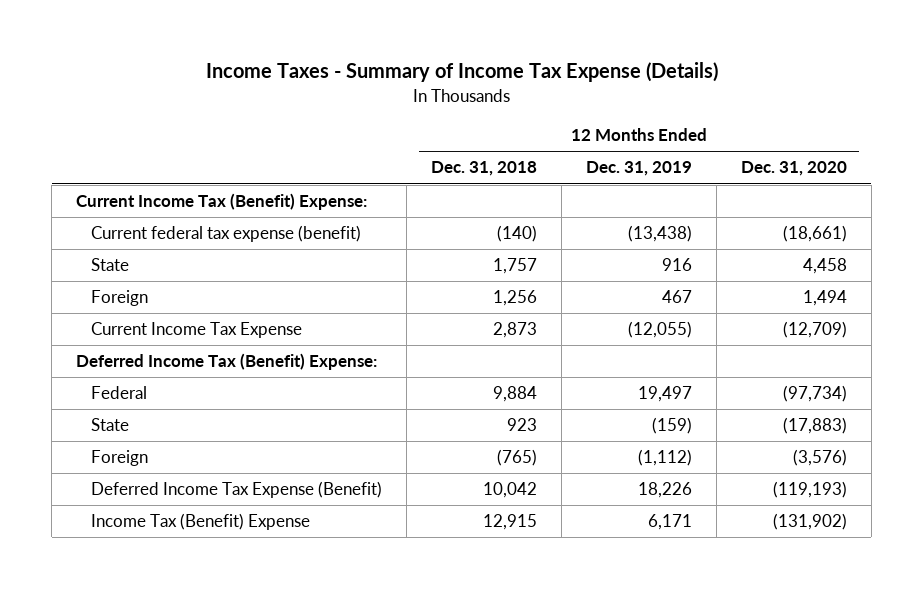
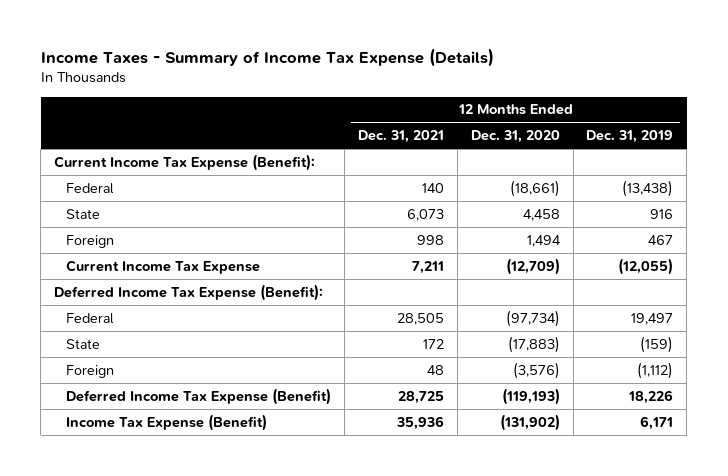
- | 12 Months Ended Dec. 31, 2018 | 12 Months Ended Dec. 31, 2019 | 12 Months Ended Dec. 31, 2020
+ | 12 Months Ended Dec. 31, 2021 | 12 Months Ended Dec. 31, 2020 | 12 Months Ended Dec. 31, 2019
- Current Income Tax (Benefit) Expense:
- Current federal tax expense (benefit) | (140) | (13,438) | (18,661)
+ Current Income Tax Expense (Benefit):
+ Federal | 140 | (18,661) | (13,438)
- Deferred Income Tax (Benefit) Expense:
+ Deferred Income Tax Expense (Benefit):
- Income Tax (Benefit) Expense | 12,915 | 6,171 | (131,902)
+ Income Tax Expense (Benefit) | 35,936 | (131,902) | 6,171

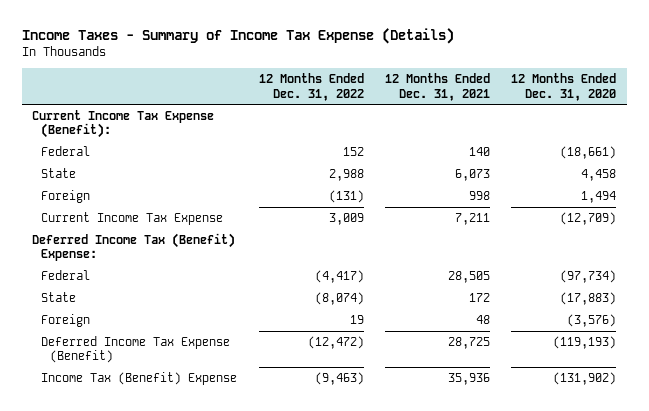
- | 12 Months Ended Dec. 31, 2021 | 12 Months Ended Dec. 31, 2020 | 12 Months Ended Dec. 31, 2019
+ | 12 Months Ended Dec. 31, 2022 | 12 Months Ended Dec. 31, 2021 | 12 Months Ended Dec. 31, 2020
- Deferred Income Tax Expense (Benefit):
+ Deferred Income Tax (Benefit) Expense:
- Income Tax Expense (Benefit) | 35,936 | (131,902) | 6,171
+ Income Tax (Benefit) Expense | (9,463) | 35,936 | (131,902)

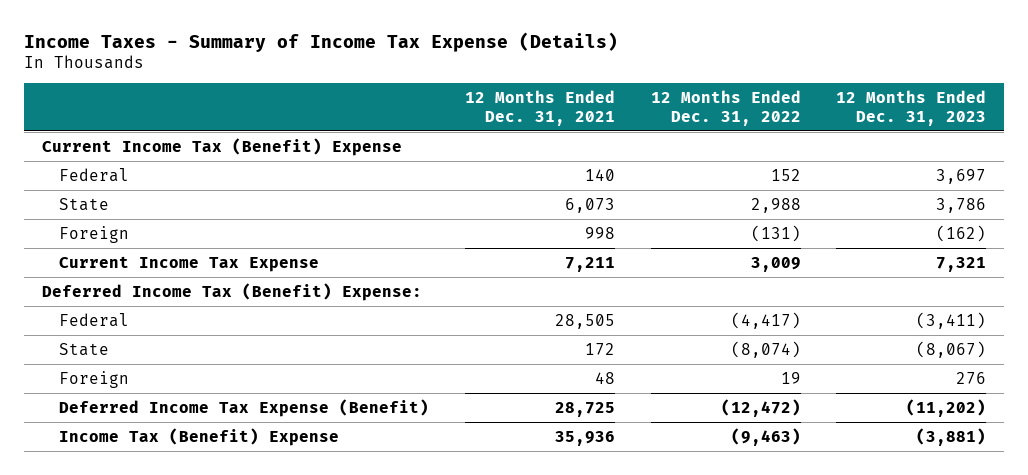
- | 12 Months Ended Dec. 31, 2022 | 12 Months Ended Dec. 31, 2021 | 12 Months Ended Dec. 31, 2020
+ | 12 Months Ended Dec. 31, 2021 | 12 Months Ended Dec. 31, 2022 | 12 Months Ended Dec. 31, 2023
- Current Income Tax Expense (Benefit):
+ Current Income Tax (Benefit) Expense

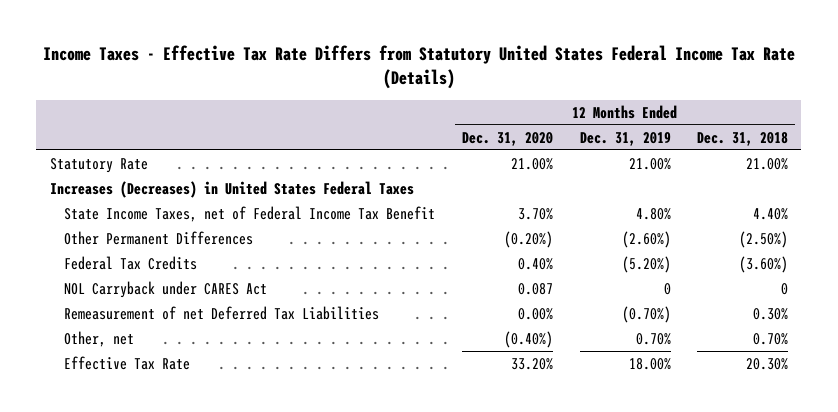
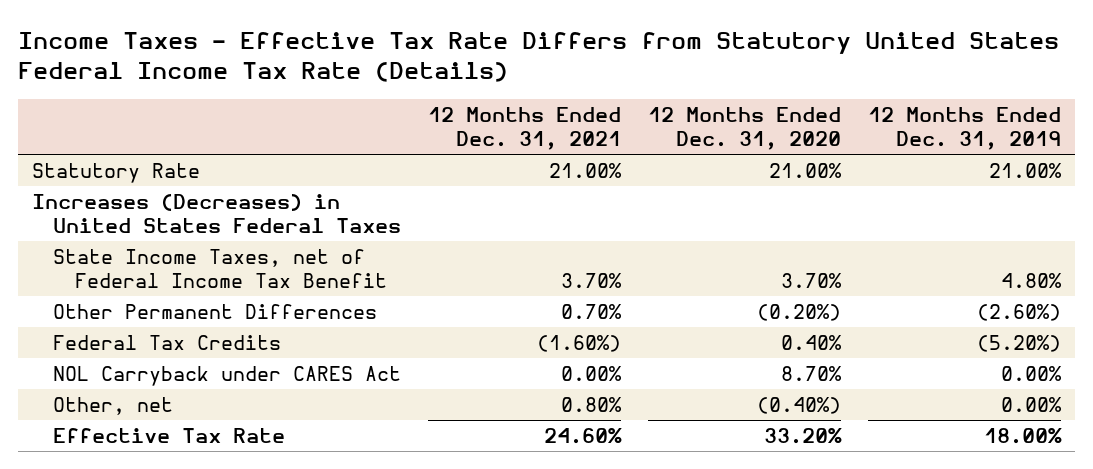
- | 12 Months Ended Dec. 31, 2020 | 12 Months Ended Dec. 31, 2019 | 12 Months Ended Dec. 31, 2018
+ | 12 Months Ended Dec. 31, 2021 | 12 Months Ended Dec. 31, 2020 | 12 Months Ended Dec. 31, 2019
- NOL Carryback under CARES Act | 0.087 | 0 | 0
- Remeasurement of net Deferred Tax Liabilities | 0.00% | (0.70%) | 0.30%
- Other, net | (0.40%) | 0.70% | 0.70%
+ NOL Carryback under CARES Act | 0.00% | 8.70% | 0.00%
+ Other, net | 0.80% | (0.40%) | 0.00%

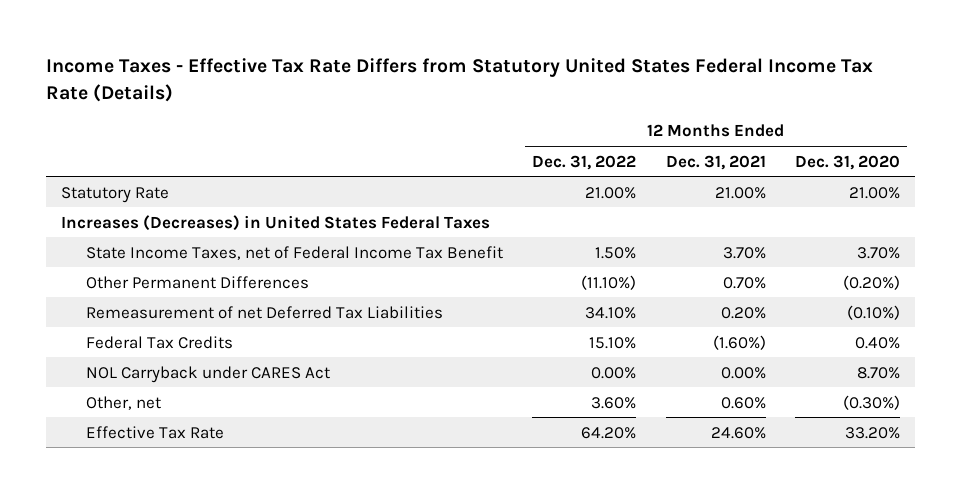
- | 12 Months Ended Dec. 31, 2021 | 12 Months Ended Dec. 31, 2020 | 12 Months Ended Dec. 31, 2019
+ | 12 Months Ended Dec. 31, 2022 | 12 Months Ended Dec. 31, 2021 | 12 Months Ended Dec. 31, 2020
+ Remeasurement of net Deferred Tax Liabilities | 34.10% | 0.20% | (0.10%)
- Other, net | 0.80% | (0.40%) | 0.00%
+ Other, net | 3.60% | 0.60% | (0.30%)

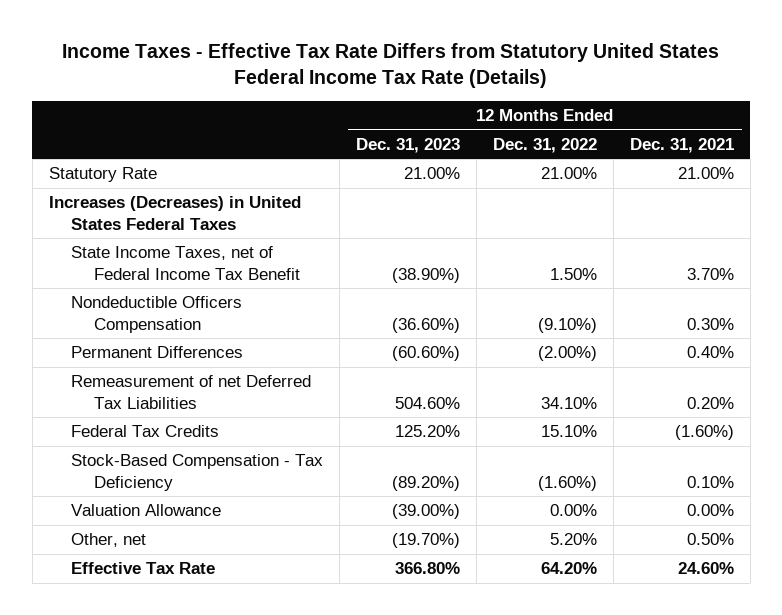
- | 12 Months Ended Dec. 31, 2022 | 12 Months Ended Dec. 31, 2021 | 12 Months Ended Dec. 31, 2020
+ | 12 Months Ended Dec. 31, 2023 | 12 Months Ended Dec. 31, 2022 | 12 Months Ended Dec. 31, 2021
- Other Permanent Differences | (11.10%) | 0.70% | (0.20%)
+ Nondeductible Officers Compensation | (36.60%) | (9.10%) | 0.30%
+ Permanent Differences | (60.60%) | (2.00%) | 0.40%
- NOL Carryback under CARES Act | 0.00% | 0.00% | 8.70%
- Other, net | 3.60% | 0.60% | (0.30%)
+ Stock-Based Compensation - Tax Deficiency | (89.20%) | (1.60%) | 0.10%
+ Valuation Allowance | (39.00%) | 0.00% | 0.00%
+ Other, net | (19.70%) | 5.20% | 0.50%

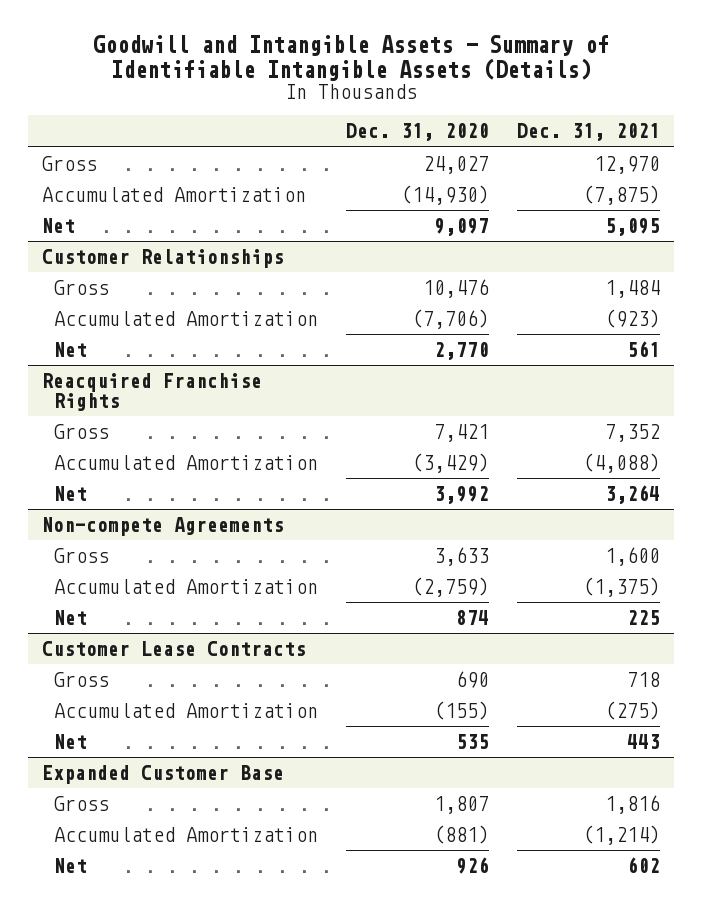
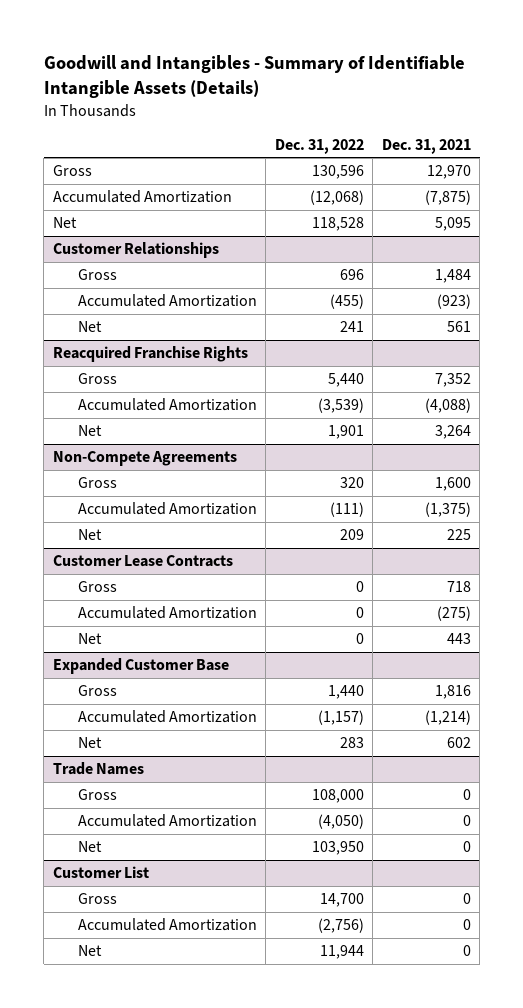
- Goodwill and Intangible Assets - Summary of Identifiable Intangible Assets (Details)
+ Goodwill and Intangibles - Summary of Identifiable Intangible Assets (Details)
- | Dec. 31, 2020 | Dec. 31, 2021
+ | Dec. 31, 2022 | Dec. 31, 2021
- Non-compete Agreements
+ Non-Compete Agreements
+ Trade Names
+ Gross | 108,000 | 0
+ Accumulated Amortization | (4,050) | 0
+ Net | 103,950 | 0
+ Customer List
+ Gross | 14,700 | 0
+ Accumulated Amortization | (2,756) | 0
+ Net | 11,944 | 0

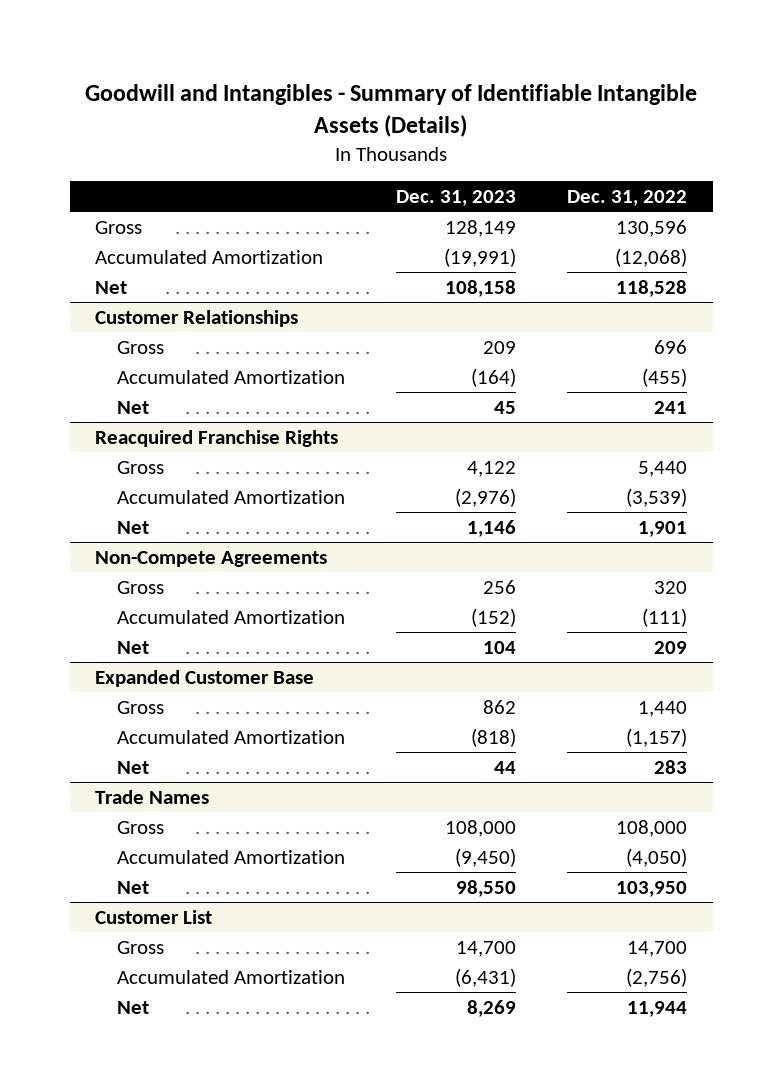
- | Dec. 31, 2022 | Dec. 31, 2021
+ | Dec. 31, 2023 | Dec. 31, 2022
- Customer Lease Contracts
- Gross | 0 | 718
- Accumulated Amortization | 0 | (275)
- Net | 0 | 443

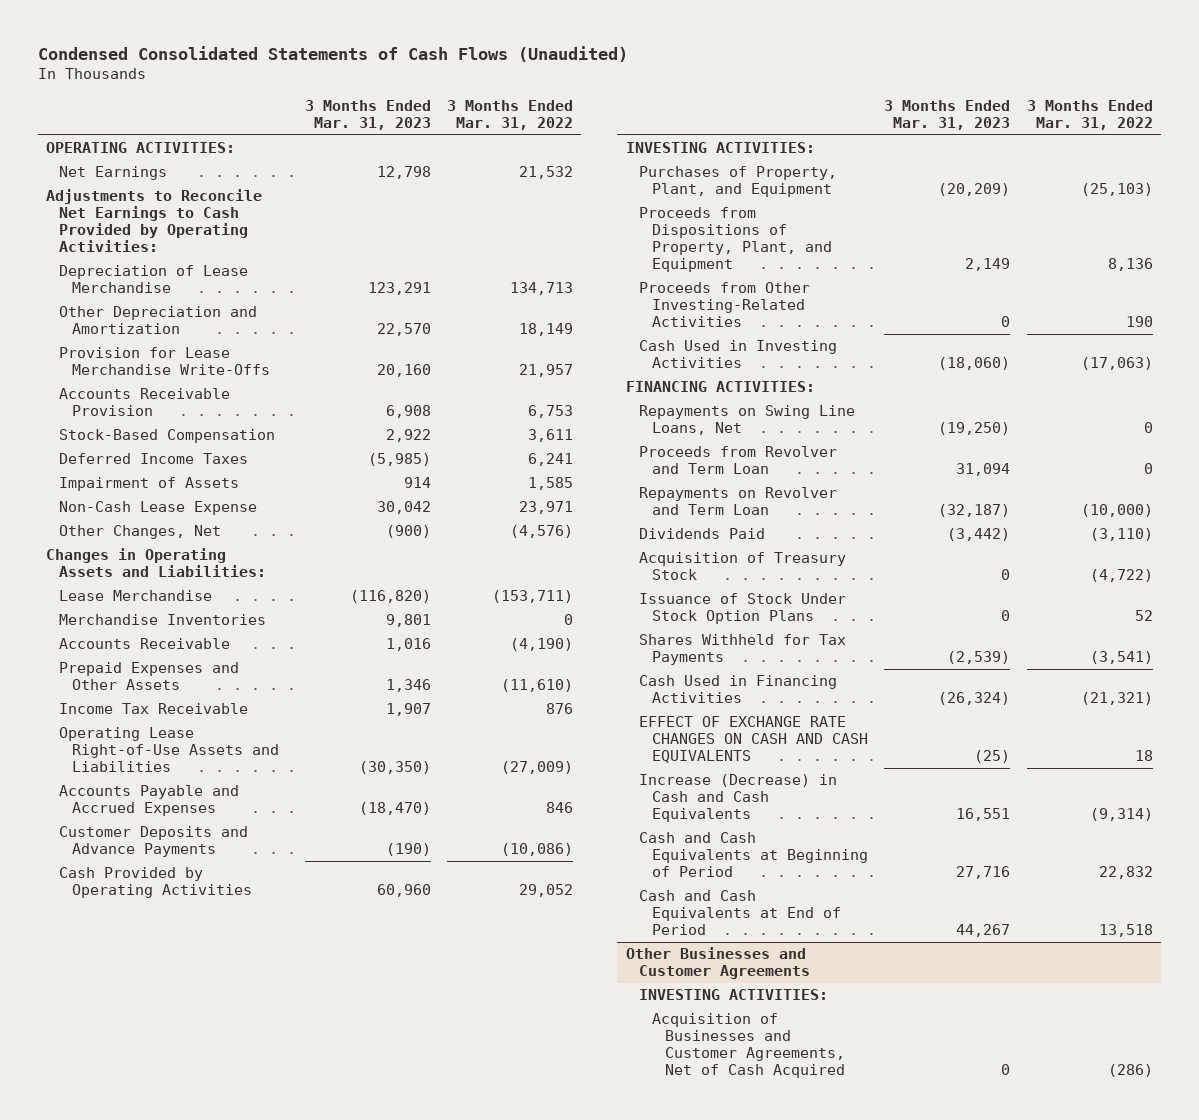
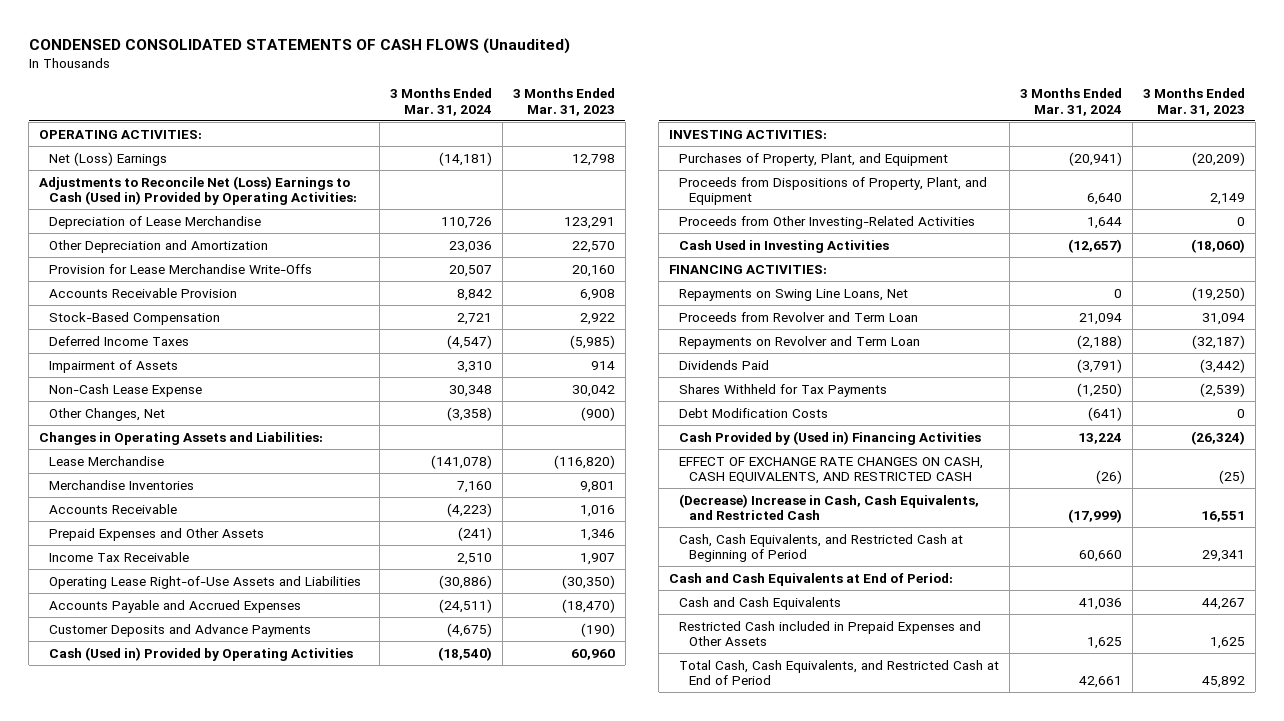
- Condensed Consolidated Statements of Cash Flows (Unaudited)
+ CONDENSED CONSOLIDATED STATEMENTS OF CASH FLOWS (Unaudited)
- | 3 Months Ended Mar. 31, 2023 | 3 Months Ended Mar. 31, 2022
+ | 3 Months Ended Mar. 31, 2024 | 3 Months Ended Mar. 31, 2023
- Net Earnings | 12,798 | 21,532
- Adjustments to Reconcile Net Earnings to Cash Provided by Operating Activities:
+ Net (Loss) Earnings | (14,181) | 12,798
+ Adjustments to Reconcile Net (Loss) Earnings to Cash (Used in) Provided by Operating Activities:
- Cash Provided by Operating Activities | 60,960 | 29,052
+ Cash (Used in) Provided by Operating Activities | (18,540) | 60,960
- Acquisition of Treasury Stock | 0 | (4,722)
- Issuance of Stock Under Stock Option Plans | 0 | 52
- Cash Used in Financing Activities | (26,324) | (21,321)
- EFFECT OF EXCHANGE RATE CHANGES ON CASH AND CASH EQUIVALENTS | (25) | 18
- Increase (Decrease) in Cash and Cash Equivalents | 16,551 | (9,314)
- Cash and Cash Equivalents at Beginning of Period | 27,716 | 22,832
- Cash and Cash Equivalents at End of Period | 44,267 | 13,518
- Other Businesses and Customer Agreements
- INVESTING ACTIVITIES:
- Acquisition of Businesses and Customer Agreements, Net of Cash Acquired | 0 | (286)
+ Debt Modification Costs | (641) | 0
+ Cash Provided by (Used in) Financing Activities | 13,224 | (26,324)
+ EFFECT OF EXCHANGE RATE CHANGES ON CASH, CASH EQUIVALENTS, AND RESTRICTED CASH | (26) | (25)
+ (Decrease) Increase in Cash, Cash Equivalents, and Restricted Cash | (17,999) | 16,551
+ Cash, Cash Equivalents, and Restricted Cash at Beginning of Period | 60,660 | 29,341
+ Cash and Cash Equivalents at End of Period:
+ Cash and Cash Equivalents | 41,036 | 44,267
+ Restricted Cash included in Prepaid Expenses and Other Assets | 1,625 | 1,625
+ Total Cash, Cash Equivalents, and Restricted Cash at End of Period | 42,661 | 45,892

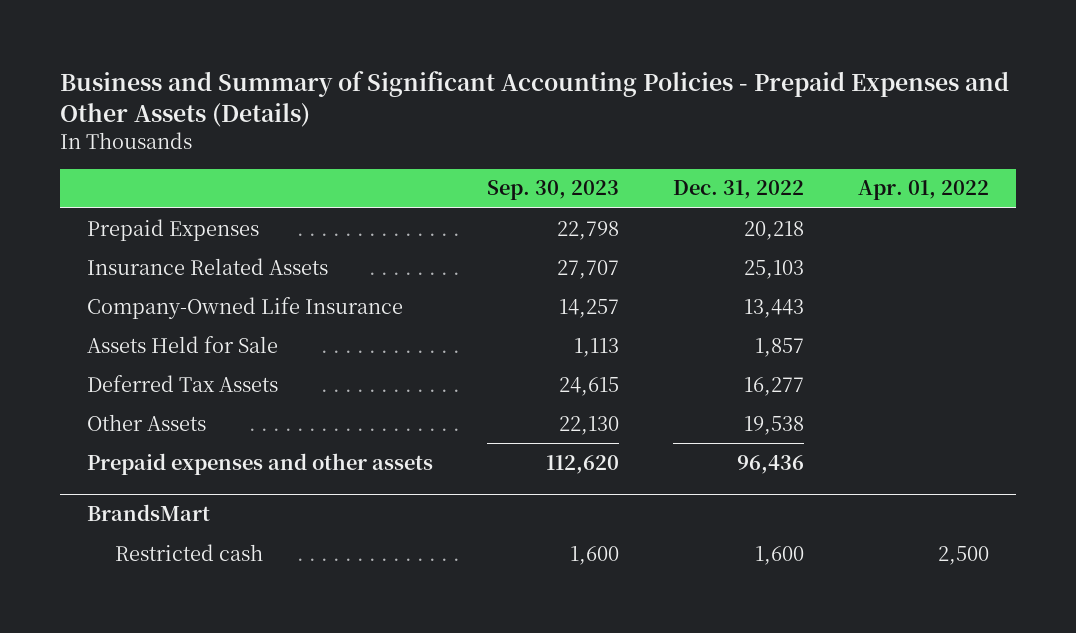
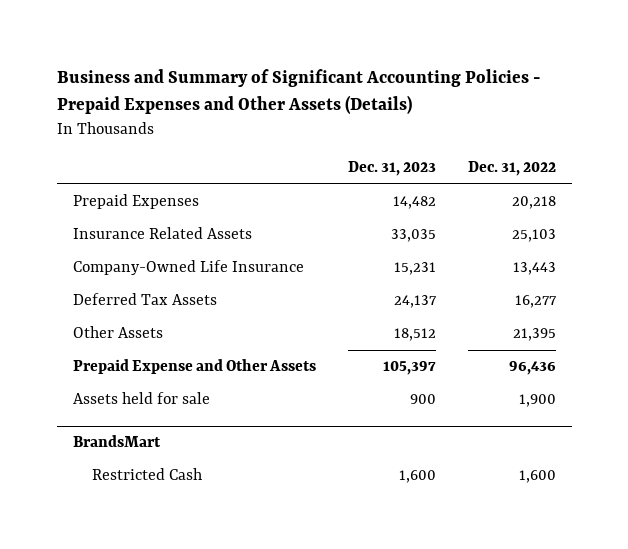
- | Sep. 30, 2023 | Dec. 31, 2022 | Apr. 01, 2022
+ | Dec. 31, 2023 | Dec. 31, 2022
- Assets Held for Sale | 1,113 | 1,857 |
- Other Assets | 22,130 | 19,538 |
- Prepaid expenses and other assets | 112,620 | 96,436 |
+ Other Assets | 18,512 | 21,395
+ Prepaid Expense and Other Assets | 105,397 | 96,436
+ Assets held for sale | 900 | 1,900
@ BrandsMart
- Restricted cash | 1,600 | 1,600 | 2,500
+ Restricted Cash | 1,600 | 1,600

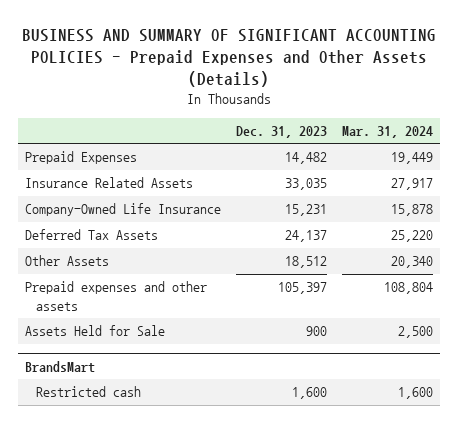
- Business and Summary of Significant Accounting Policies - Prepaid Expenses and Other Assets (Details)
+ BUSINESS AND SUMMARY OF SIGNIFICANT ACCOUNTING POLICIES - Prepaid Expenses and Other Assets (Details)
- | Dec. 31, 2023 | Dec. 31, 2022
+ | Dec. 31, 2023 | Mar. 31, 2024
- Prepaid Expense and Other Assets | 105,397 | 96,436
- Assets held for sale | 900 | 1,900
+ Prepaid expenses and other assets | 105,397 | 108,804
+ Assets Held for Sale | 900 | 2,500
@ BrandsMart
- Restricted Cash | 1,600 | 1,600
+ Restricted cash | 1,600 | 1,600

